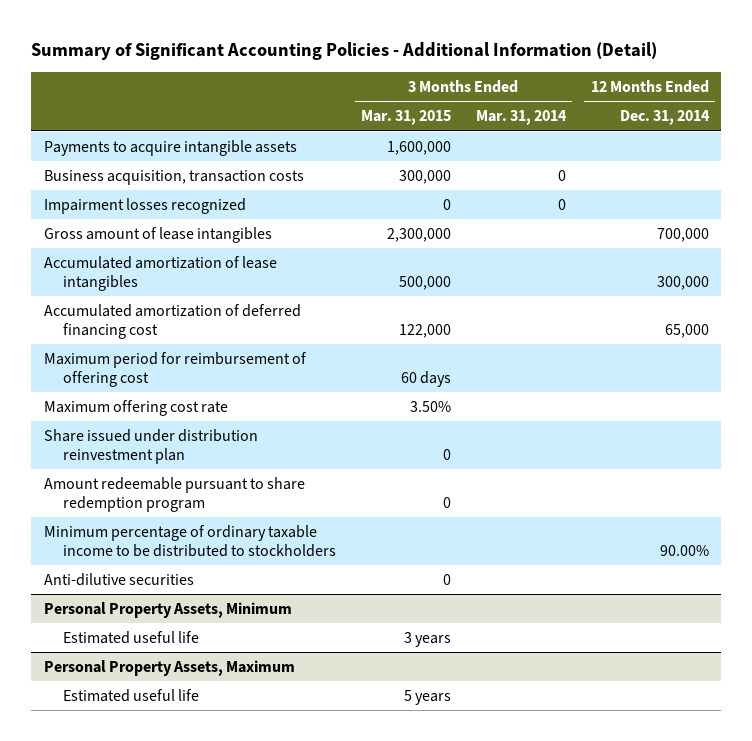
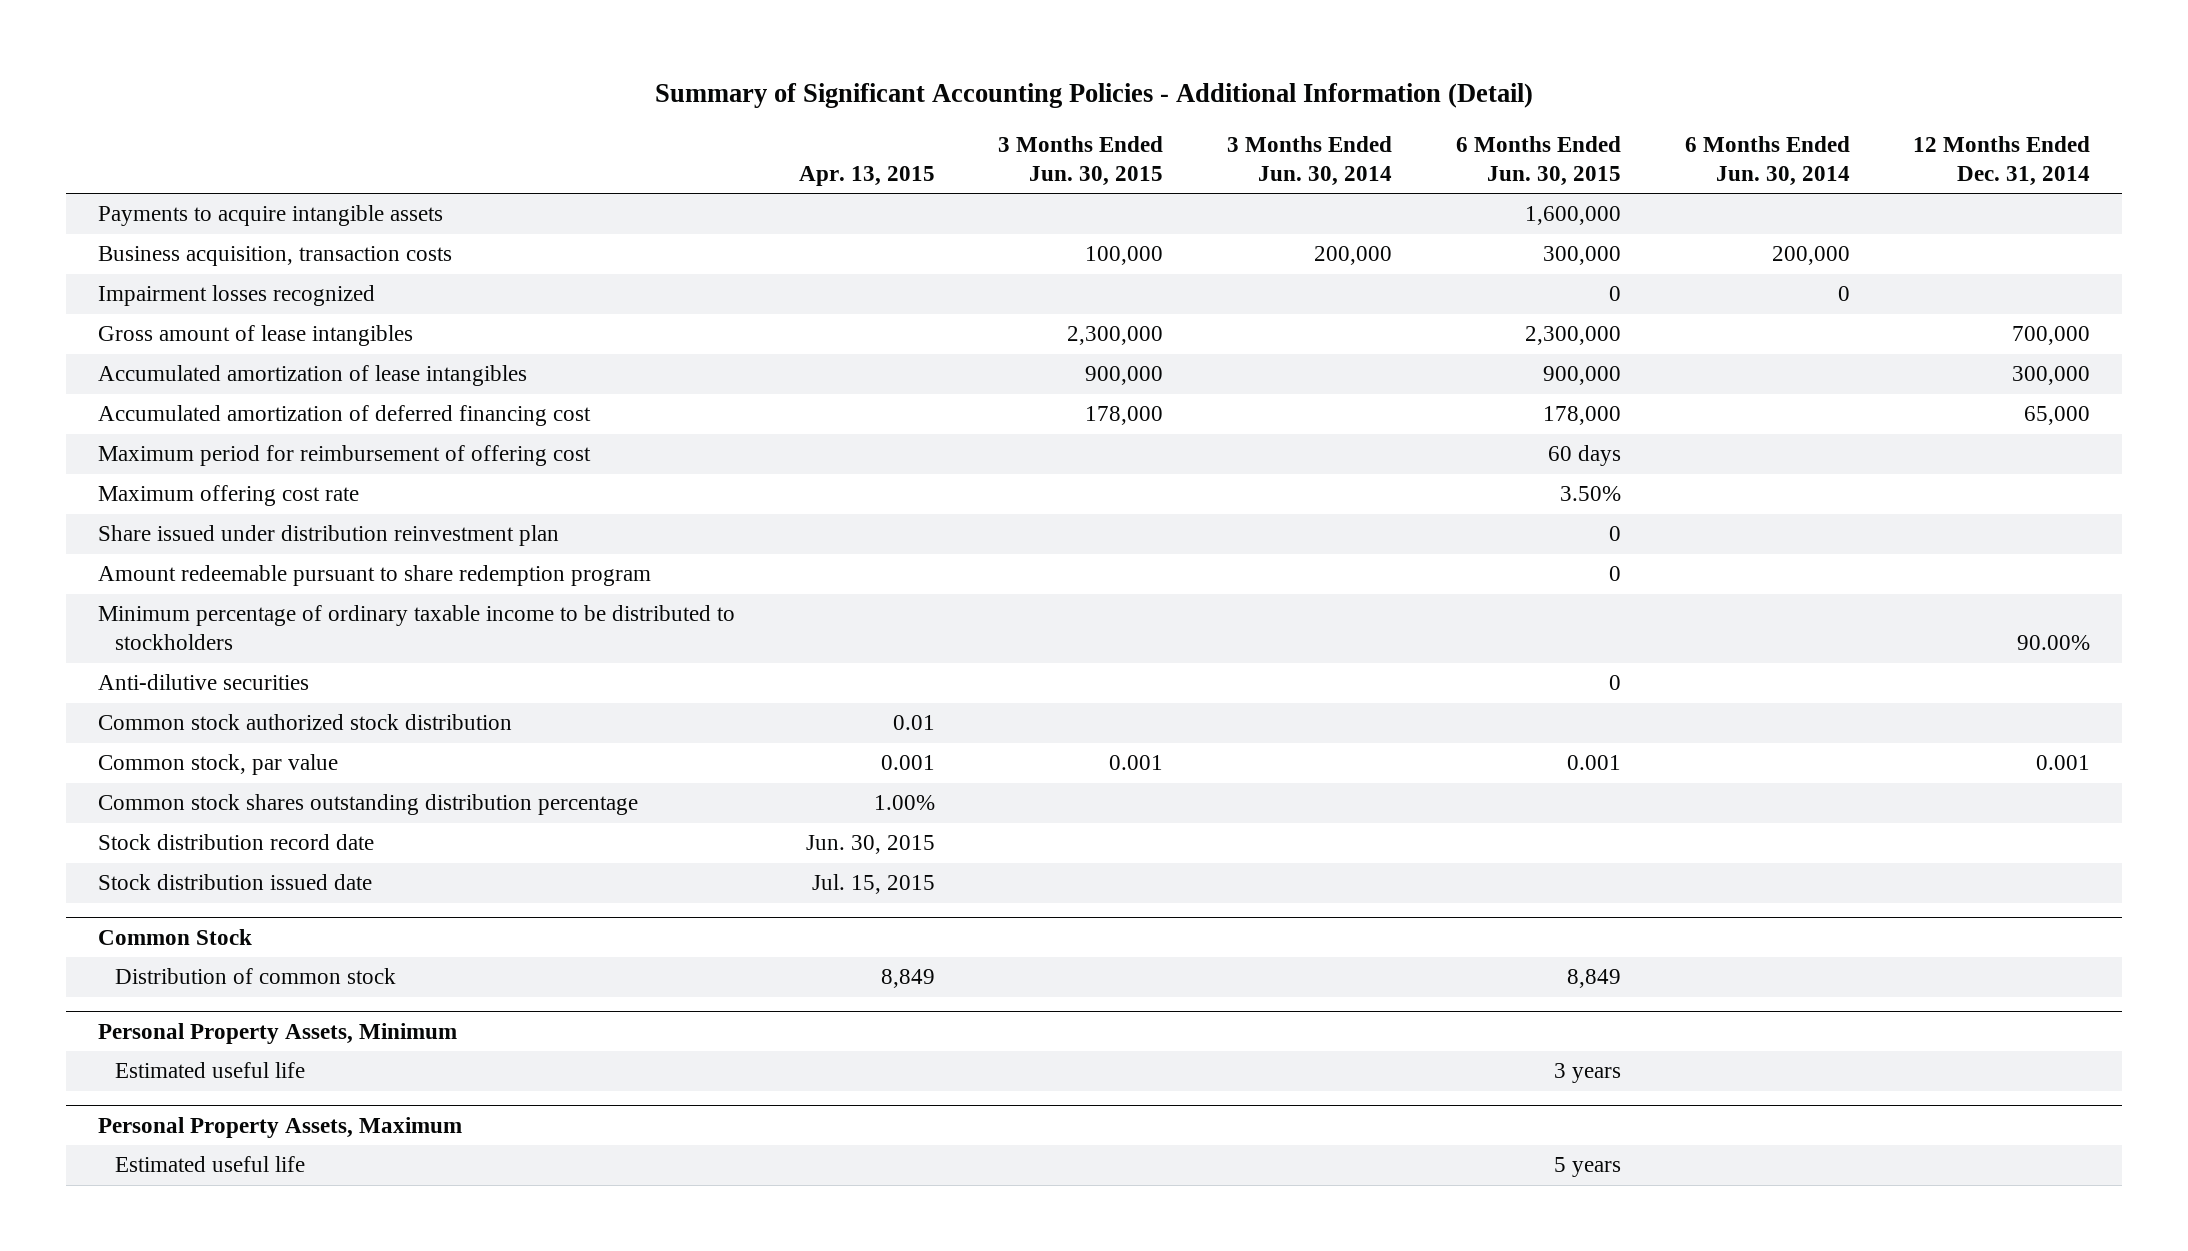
- | 3 Months Ended Mar. 31, 2015 | 3 Months Ended Mar. 31, 2014 | 12 Months Ended Dec. 31, 2014
+ | Apr. 13, 2015 | 3 Months Ended Jun. 30, 2015 | 3 Months Ended Jun. 30, 2014 | 6 Months Ended Jun. 30, 2015 | 6 Months Ended Jun. 30, 2014 | 12 Months Ended Dec. 31, 2014
+ Common stock authorized stock distribution | 0.01 | | | | |
+ Common stock, par value | 0.001 | 0.001 | | 0.001 | | 0.001
+ Common stock shares outstanding distribution percentage | 1.00% | | | | |
+ Stock distribution record date | Jun. 30, 2015 | | | | |
+ Stock distribution issued date | Jul. 15, 2015 | | | | |
+ Common Stock
+ Distribution of common stock | 8,849 | | | 8,849 | |

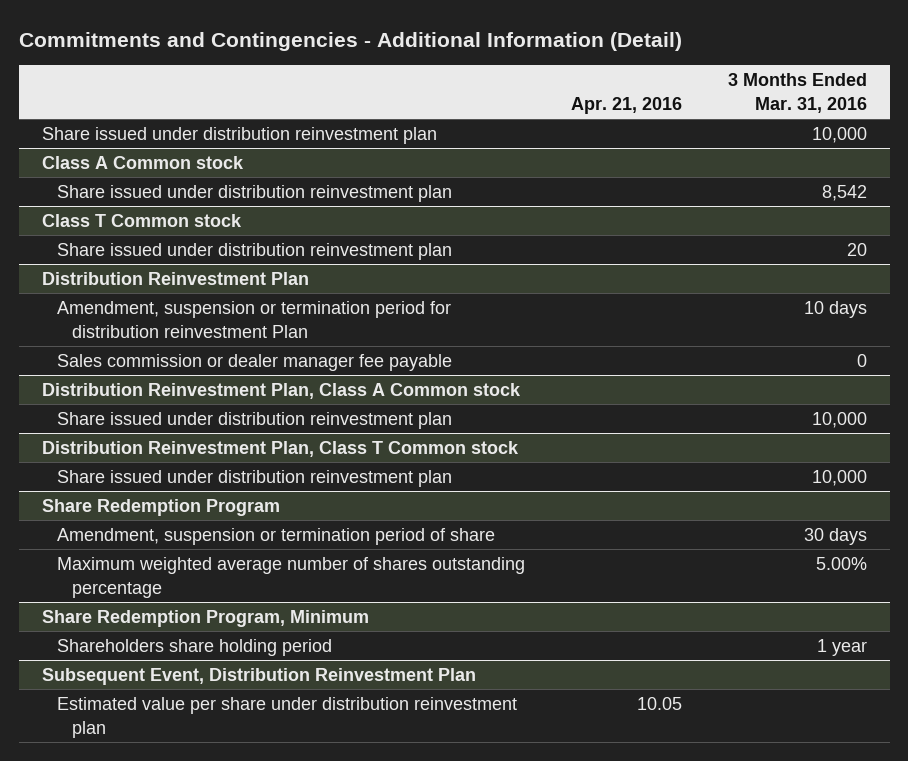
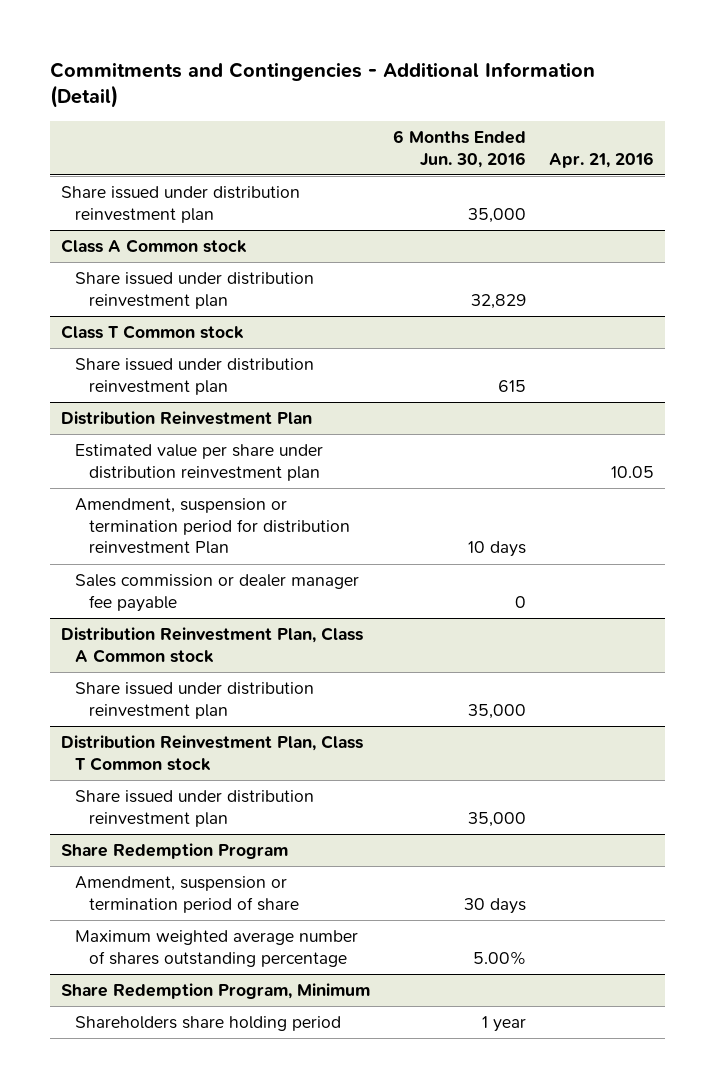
- | Apr. 21, 2016 | 3 Months Ended Mar. 31, 2016
+ | 6 Months Ended Jun. 30, 2016 | Apr. 21, 2016
@ Distribution Reinvestment Plan
+ Estimated value per share under distribution reinvestment plan | | 10.05
- Subsequent Event, Distribution Reinvestment Plan
- Estimated value per share under distribution reinvestment plan | 10.05 |

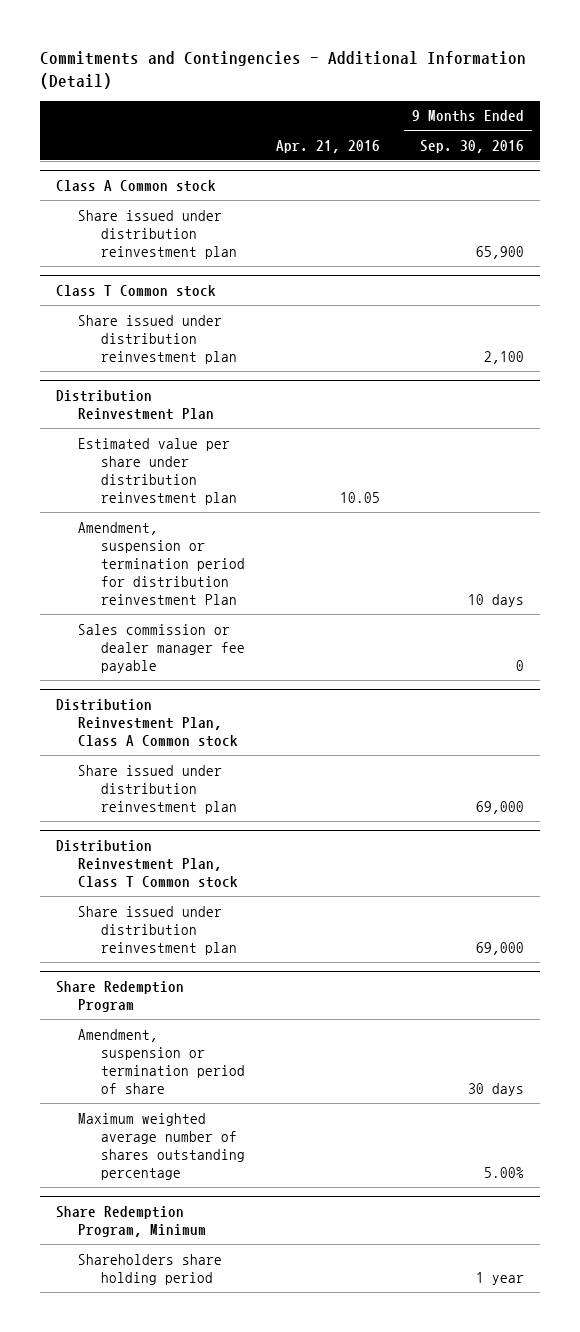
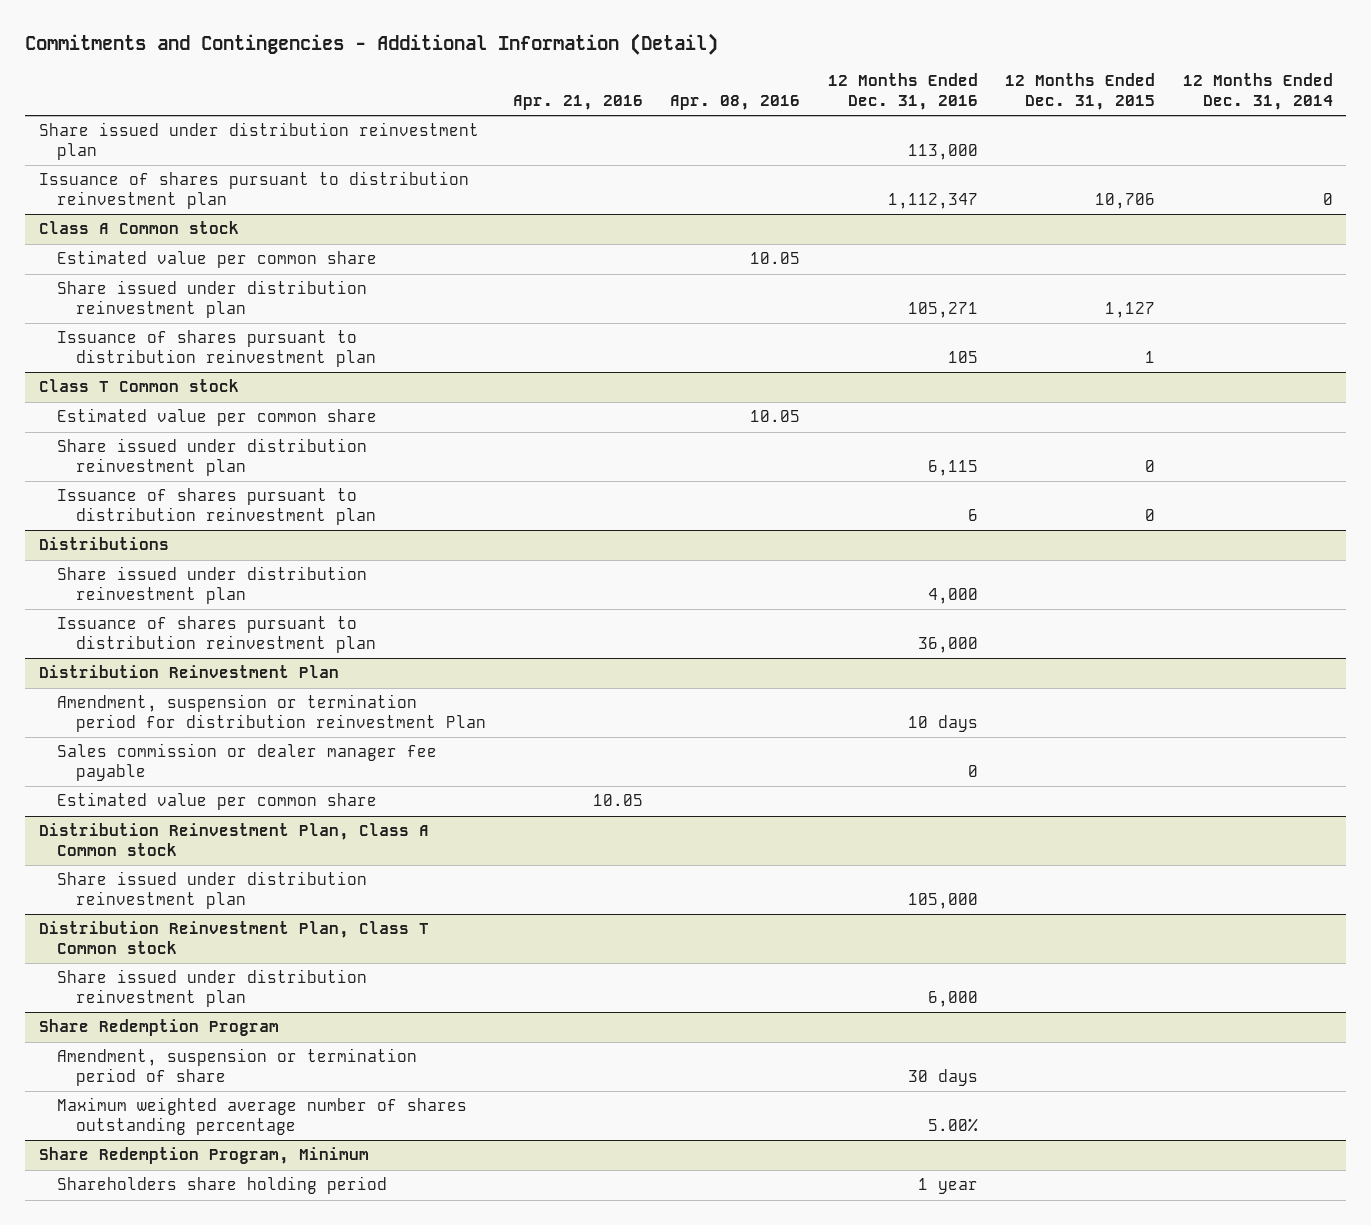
- | Apr. 21, 2016 | 9 Months Ended Sep. 30, 2016
+ | Apr. 21, 2016 | Apr. 08, 2016 | 12 Months Ended Dec. 31, 2016 | 12 Months Ended Dec. 31, 2015 | 12 Months Ended Dec. 31, 2014
+ Share issued under distribution reinvestment plan | | | 113,000 | |
+ Issuance of shares pursuant to distribution reinvestment plan | | | 1,112,347 | 10,706 | 0
@ Class A Common stock
+ Estimated value per common share | | 10.05 | | |
+ Issuance of shares pursuant to distribution reinvestment plan | | | 105 | 1 |
@ Class T Common stock
+ Estimated value per common share | | 10.05 | | |
+ Issuance of shares pursuant to distribution reinvestment plan | | | 6 | 0 |
+ Distributions
+ Share issued under distribution reinvestment plan | | | 4,000 | |
+ Issuance of shares pursuant to distribution reinvestment plan | | | 36,000 | |
@ Distribution Reinvestment Plan
- Estimated value per share under distribution reinvestment plan | 10.05 |
+ Estimated value per common share | 10.05 | | | |

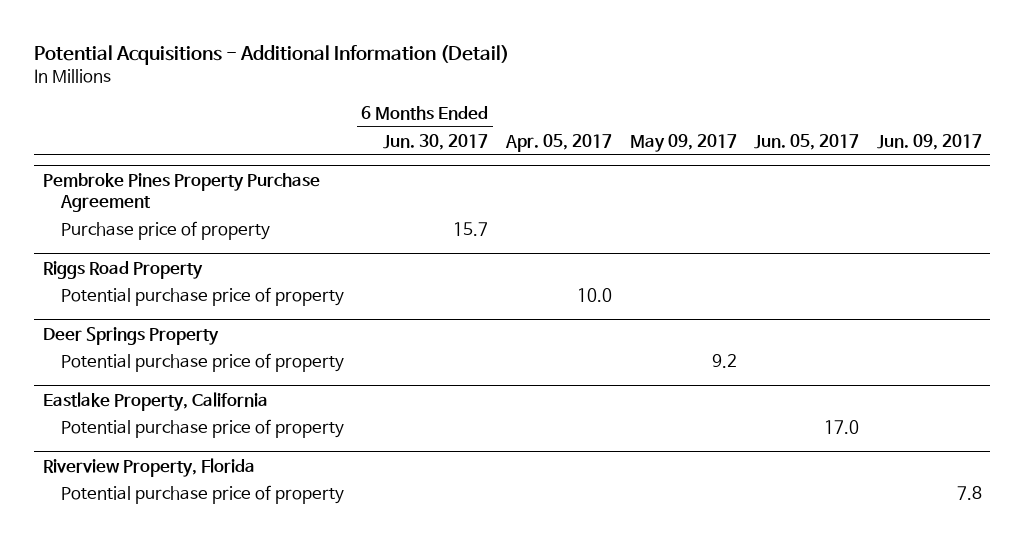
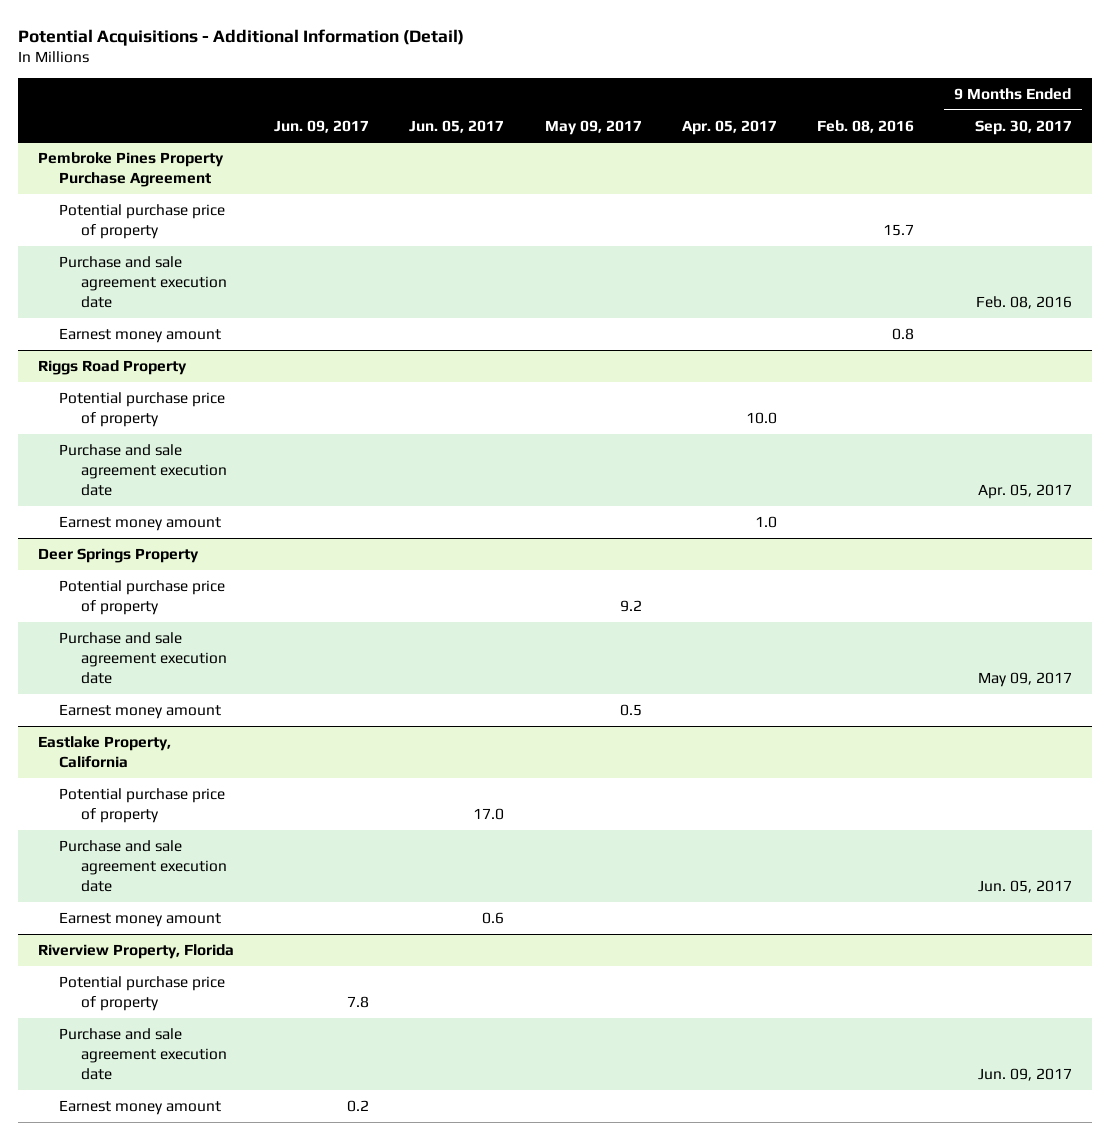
- | 6 Months Ended Jun. 30, 2017 | Apr. 05, 2017 | May 09, 2017 | Jun. 05, 2017 | Jun. 09, 2017
+ | Jun. 09, 2017 | Jun. 05, 2017 | May 09, 2017 | Apr. 05, 2017 | Feb. 08, 2016 | 9 Months Ended Sep. 30, 2017
@ Pembroke Pines Property Purchase Agreement
- Purchase price of property | 15.7 | | | |
+ Potential purchase price of property | | | | | 15.7 |
+ Purchase and sale agreement execution date | | | | | | Feb. 08, 2016
+ Earnest money amount | | | | | 0.8 |
@ Riggs Road Property
+ Purchase and sale agreement execution date | | | | | | Apr. 05, 2017
+ Earnest money amount | | | | 1.0 | |
@ Deer Springs Property
+ Purchase and sale agreement execution date | | | | | | May 09, 2017
+ Earnest money amount | | | 0.5 | | |
@ Eastlake Property, California
+ Purchase and sale agreement execution date | | | | | | Jun. 05, 2017
+ Earnest money amount | | 0.6 | | | |
@ Riverview Property, Florida
+ Purchase and sale agreement execution date | | | | | | Jun. 09, 2017
+ Earnest money amount | 0.2 | | | | |

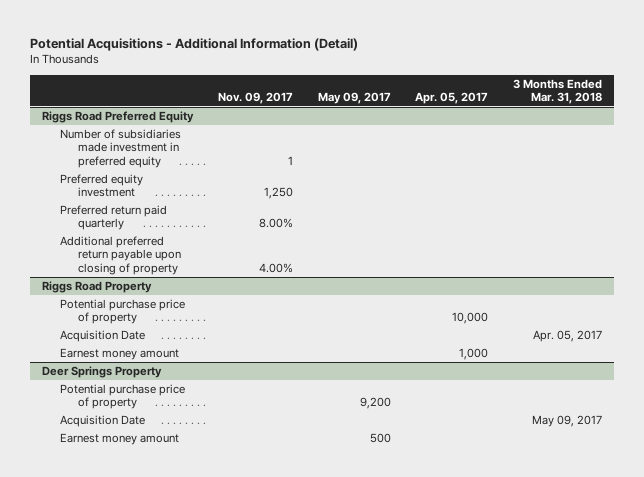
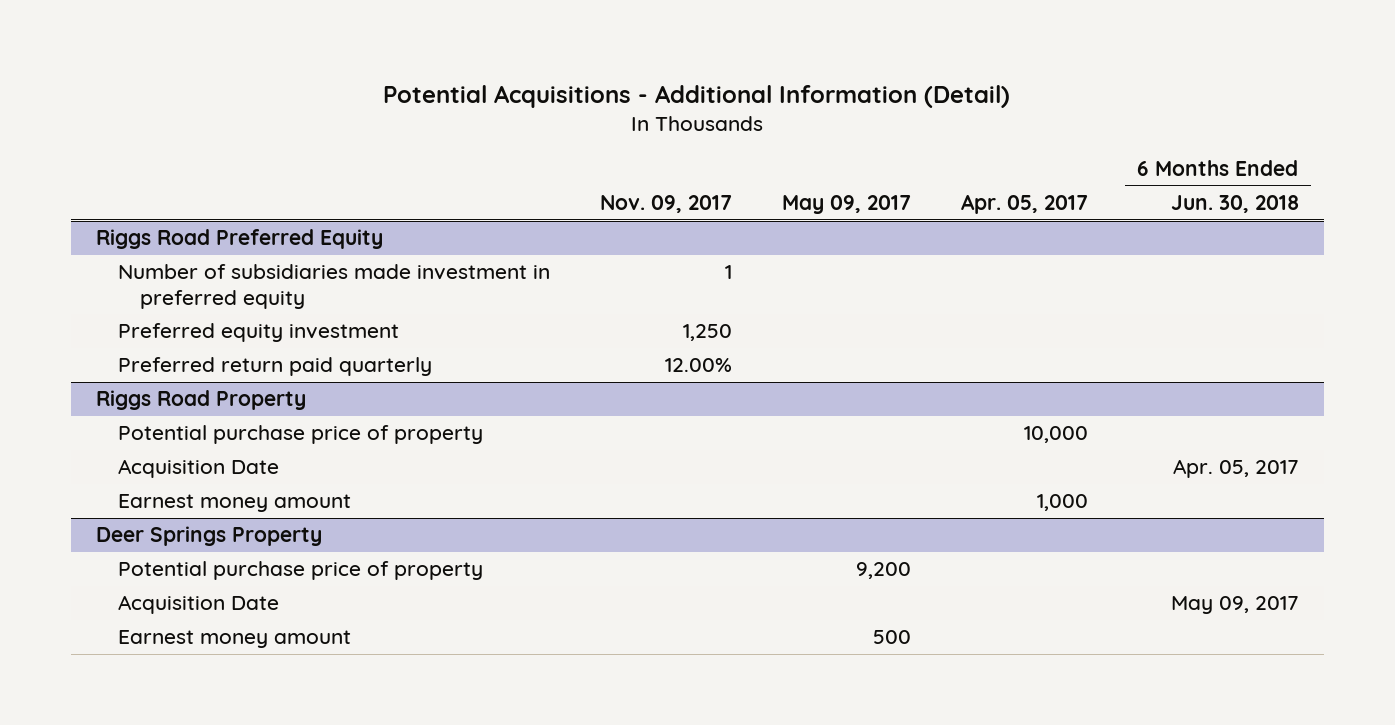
- | Nov. 09, 2017 | May 09, 2017 | Apr. 05, 2017 | 3 Months Ended Mar. 31, 2018
+ | Nov. 09, 2017 | May 09, 2017 | Apr. 05, 2017 | 6 Months Ended Jun. 30, 2018
@ Riggs Road Preferred Equity
- Preferred return paid quarterly | 8.00% | | |
- Additional preferred return payable upon closing of property | 4.00% | | |
+ Preferred return paid quarterly | 12.00% | | |

